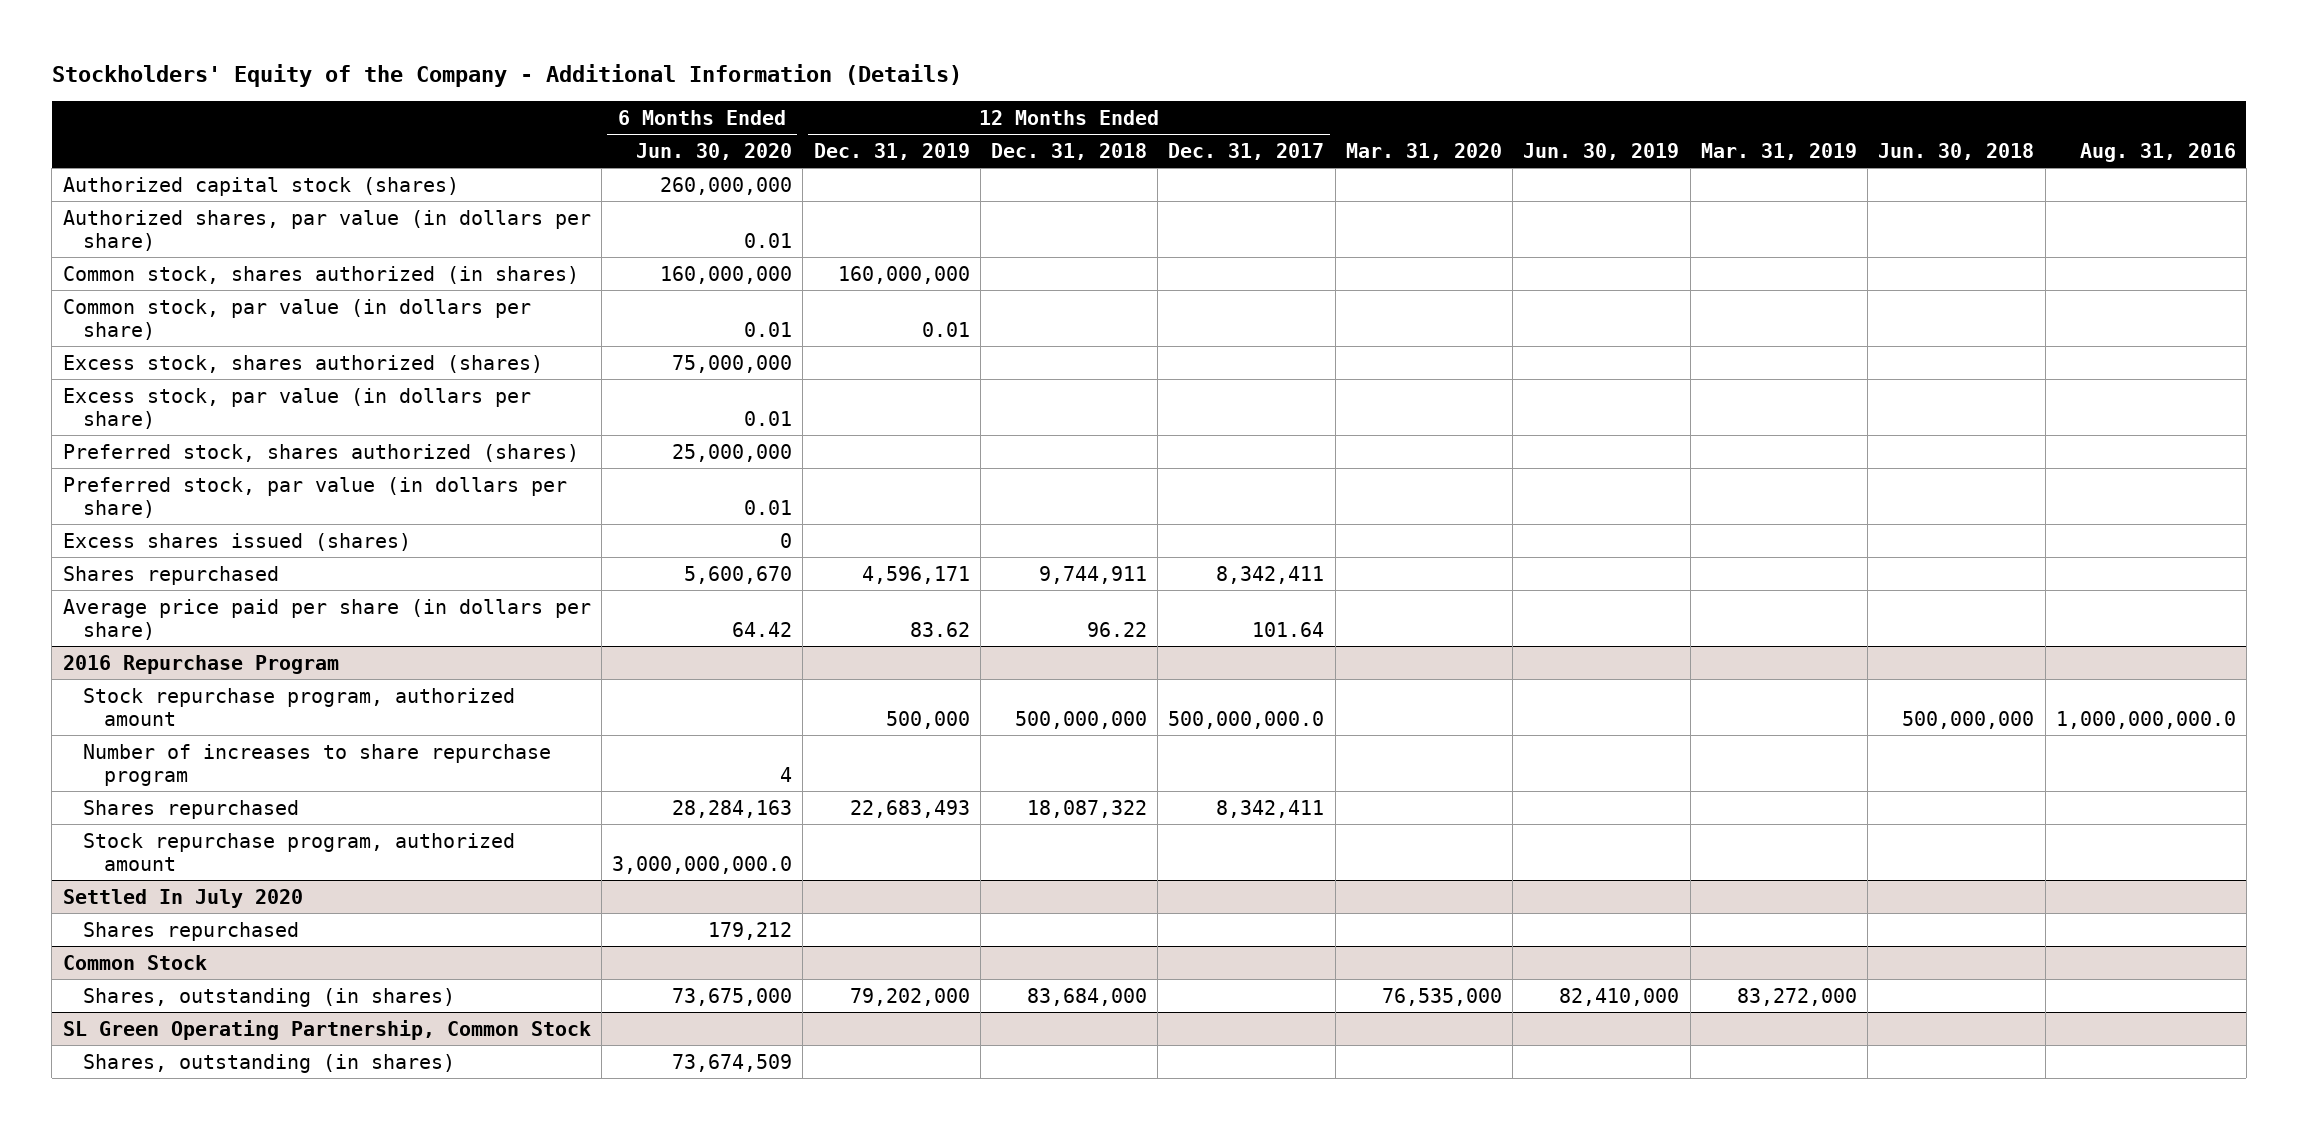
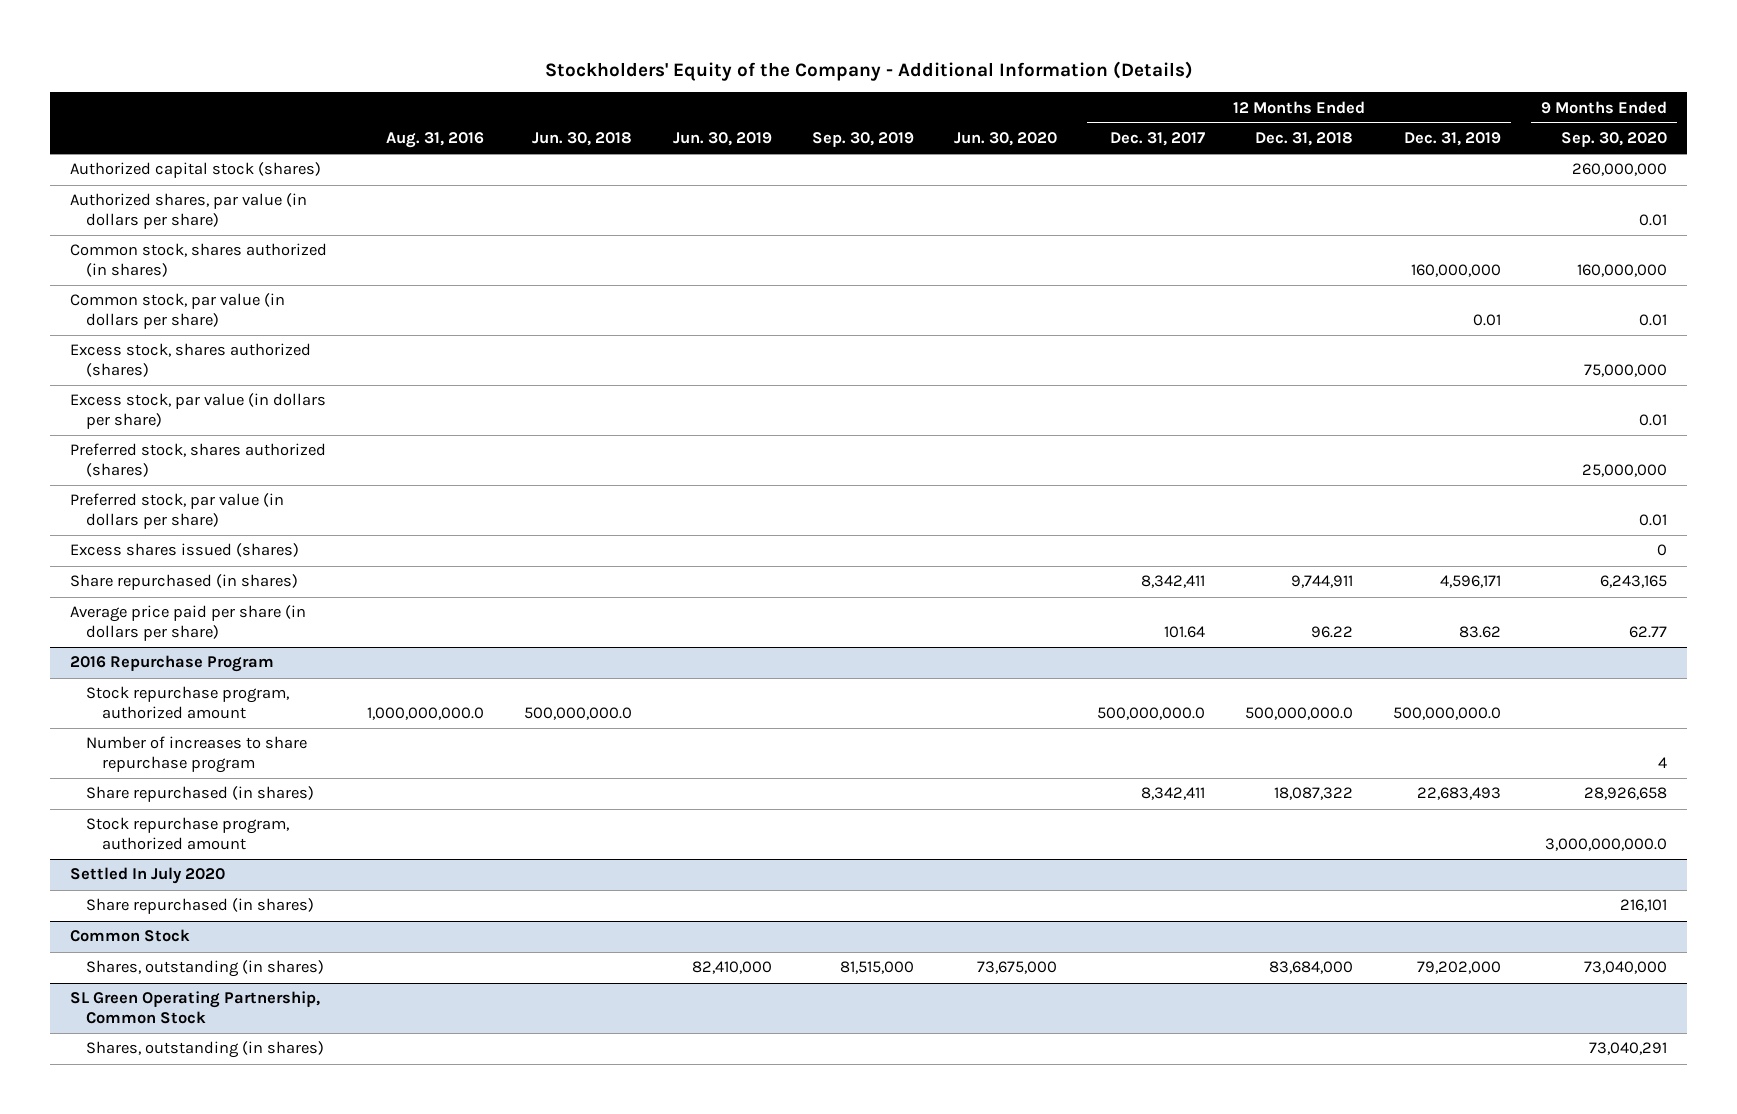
- | 6 Months Ended Jun. 30, 2020 | 12 Months Ended Dec. 31, 2019 | 12 Months Ended Dec. 31, 2018 | 12 Months Ended Dec. 31, 2017 | Mar. 31, 2020 | Jun. 30, 2019 | Mar. 31, 2019 | Jun. 30, 2018 | Aug. 31, 2016
+ | Aug. 31, 2016 | Jun. 30, 2018 | Jun. 30, 2019 | Sep. 30, 2019 | Jun. 30, 2020 | 12 Months Ended Dec. 31, 2017 | 12 Months Ended Dec. 31, 2018 | 12 Months Ended Dec. 31, 2019 | 9 Months Ended Sep. 30, 2020
- Shares repurchased | 5,600,670 | 4,596,171 | 9,744,911 | 8,342,411 | | | | |
+ Share repurchased (in shares) | | | | | | 8,342,411 | 9,744,911 | 4,596,171 | 6,243,165
@ 2016 Repurchase Program
- Stock repurchase program, authorized amount | | 500,000 | 500,000,000 | 500,000,000.0 | | | | 500,000,000 | 1,000,000,000.0
+ Stock repurchase program, authorized amount | 1,000,000,000.0 | 500,000,000.0 | | | | 500,000,000.0 | 500,000,000.0 | 500,000,000.0 |
- Shares repurchased | 28,284,163 | 22,683,493 | 18,087,322 | 8,342,411 | | | | |
+ Share repurchased (in shares) | | | | | | 8,342,411 | 18,087,322 | 22,683,493 | 28,926,658
@ Settled In July 2020
- Shares repurchased | 179,212 | | | | | | | |
+ Share repurchased (in shares) | | | | | | | | | 216,101

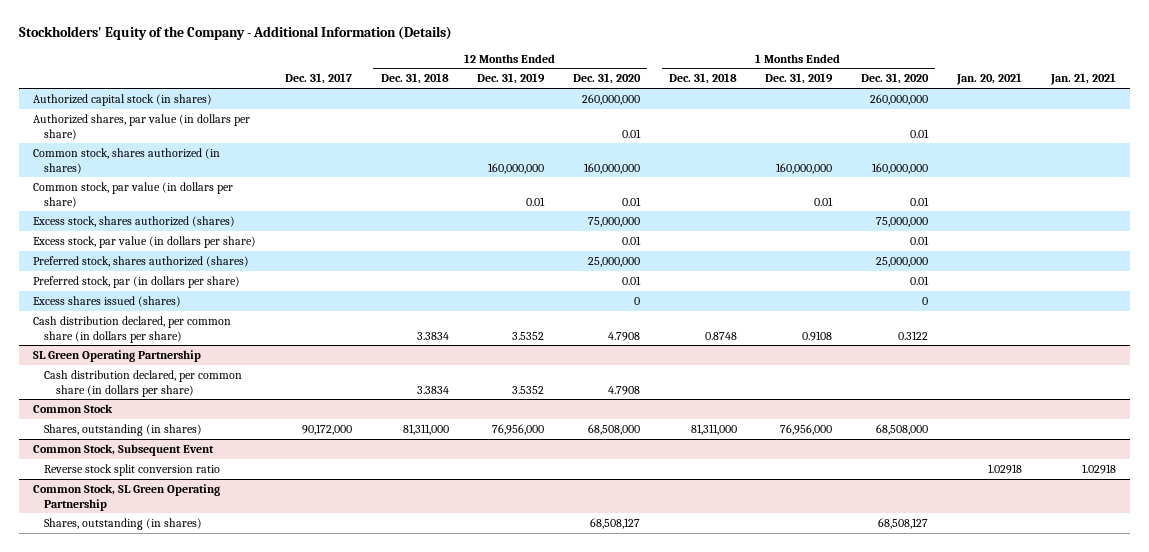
- | Aug. 31, 2016 | Jun. 30, 2018 | Jun. 30, 2019 | Sep. 30, 2019 | Jun. 30, 2020 | 12 Months Ended Dec. 31, 2017 | 12 Months Ended Dec. 31, 2018 | 12 Months Ended Dec. 31, 2019 | 9 Months Ended Sep. 30, 2020
+ | Dec. 31, 2017 | 12 Months Ended Dec. 31, 2018 | 12 Months Ended Dec. 31, 2019 | 12 Months Ended Dec. 31, 2020 | 1 Months Ended Dec. 31, 2018 | 1 Months Ended Dec. 31, 2019 | 1 Months Ended Dec. 31, 2020 | Jan. 20, 2021 | Jan. 21, 2021
- Authorized capital stock (shares) | | | | | | | | | 260,000,000
+ Authorized capital stock (in shares) | | | | 260,000,000 | | | 260,000,000 | |
- Preferred stock, par value (in dollars per share) | | | | | | | | | 0.01
+ Preferred stock, par (in dollars per share) | | | | 0.01 | | | 0.01 | |
- Share repurchased (in shares) | | | | | | 8,342,411 | 9,744,911 | 4,596,171 | 6,243,165
- Average price paid per share (in dollars per share) | | | | | | 101.64 | 96.22 | 83.62 | 62.77
- 2016 Repurchase Program
- Stock repurchase program, authorized amount | 1,000,000,000.0 | 500,000,000.0 | | | | 500,000,000.0 | 500,000,000.0 | 500,000,000.0 |
- Number of increases to share repurchase program | | | | | | | | | 4
- Share repurchased (in shares) | | | | | | 8,342,411 | 18,087,322 | 22,683,493 | 28,926,658
- Stock repurchase program, authorized amount | | | | | | | | | 3,000,000,000.0
- Settled In July 2020
- Share repurchased (in shares) | | | | | | | | | 216,101
+ Cash distribution declared, per common share (in dollars per share) | | 3.3834 | 3.5352 | 4.7908 | 0.8748 | 0.9108 | 0.3122 | |
+ SL Green Operating Partnership
+ Cash distribution declared, per common share (in dollars per share) | | 3.3834 | 3.5352 | 4.7908 | | | | |
@ Common Stock
- Shares, outstanding (in shares) | | | 82,410,000 | 81,515,000 | 73,675,000 | | 83,684,000 | 79,202,000 | 73,040,000
- SL Green Operating Partnership, Common Stock
@ Common Stock
+ Shares, outstanding (in shares) | 90,172,000 | 81,311,000 | 76,956,000 | 68,508,000 | 81,311,000 | 76,956,000 | 68,508,000 | |
+ Common Stock, Subsequent Event
+ Reverse stock split conversion ratio | | | | | | | | 1.02918 | 1.02918
+ Common Stock, SL Green Operating Partnership

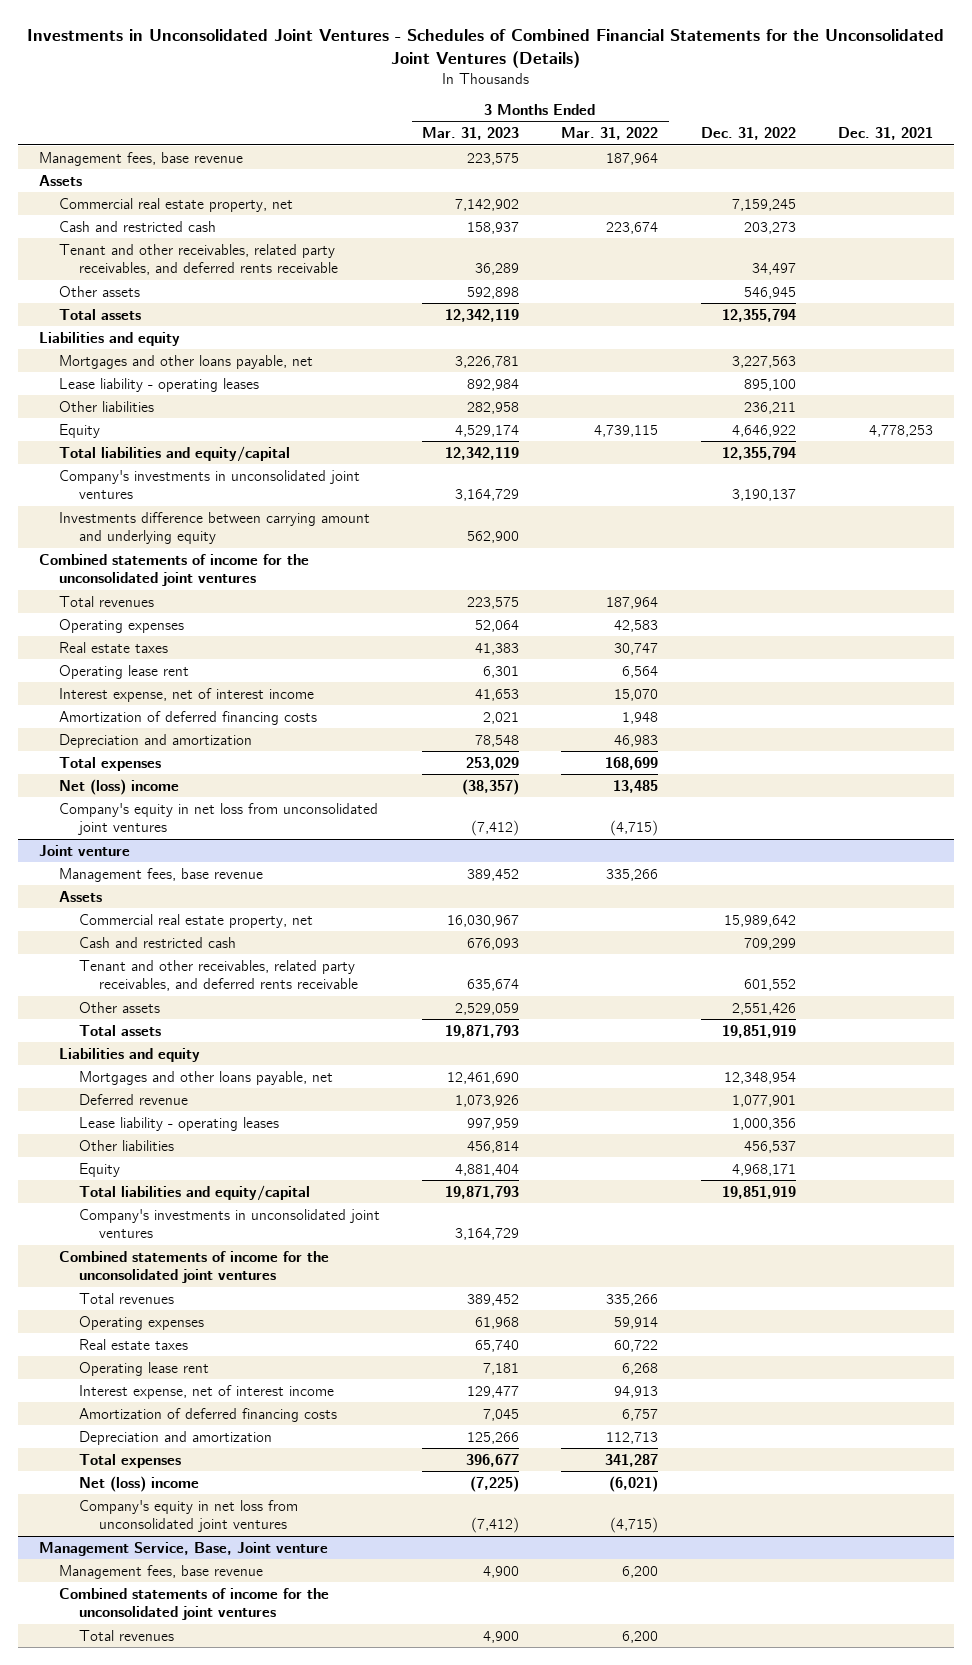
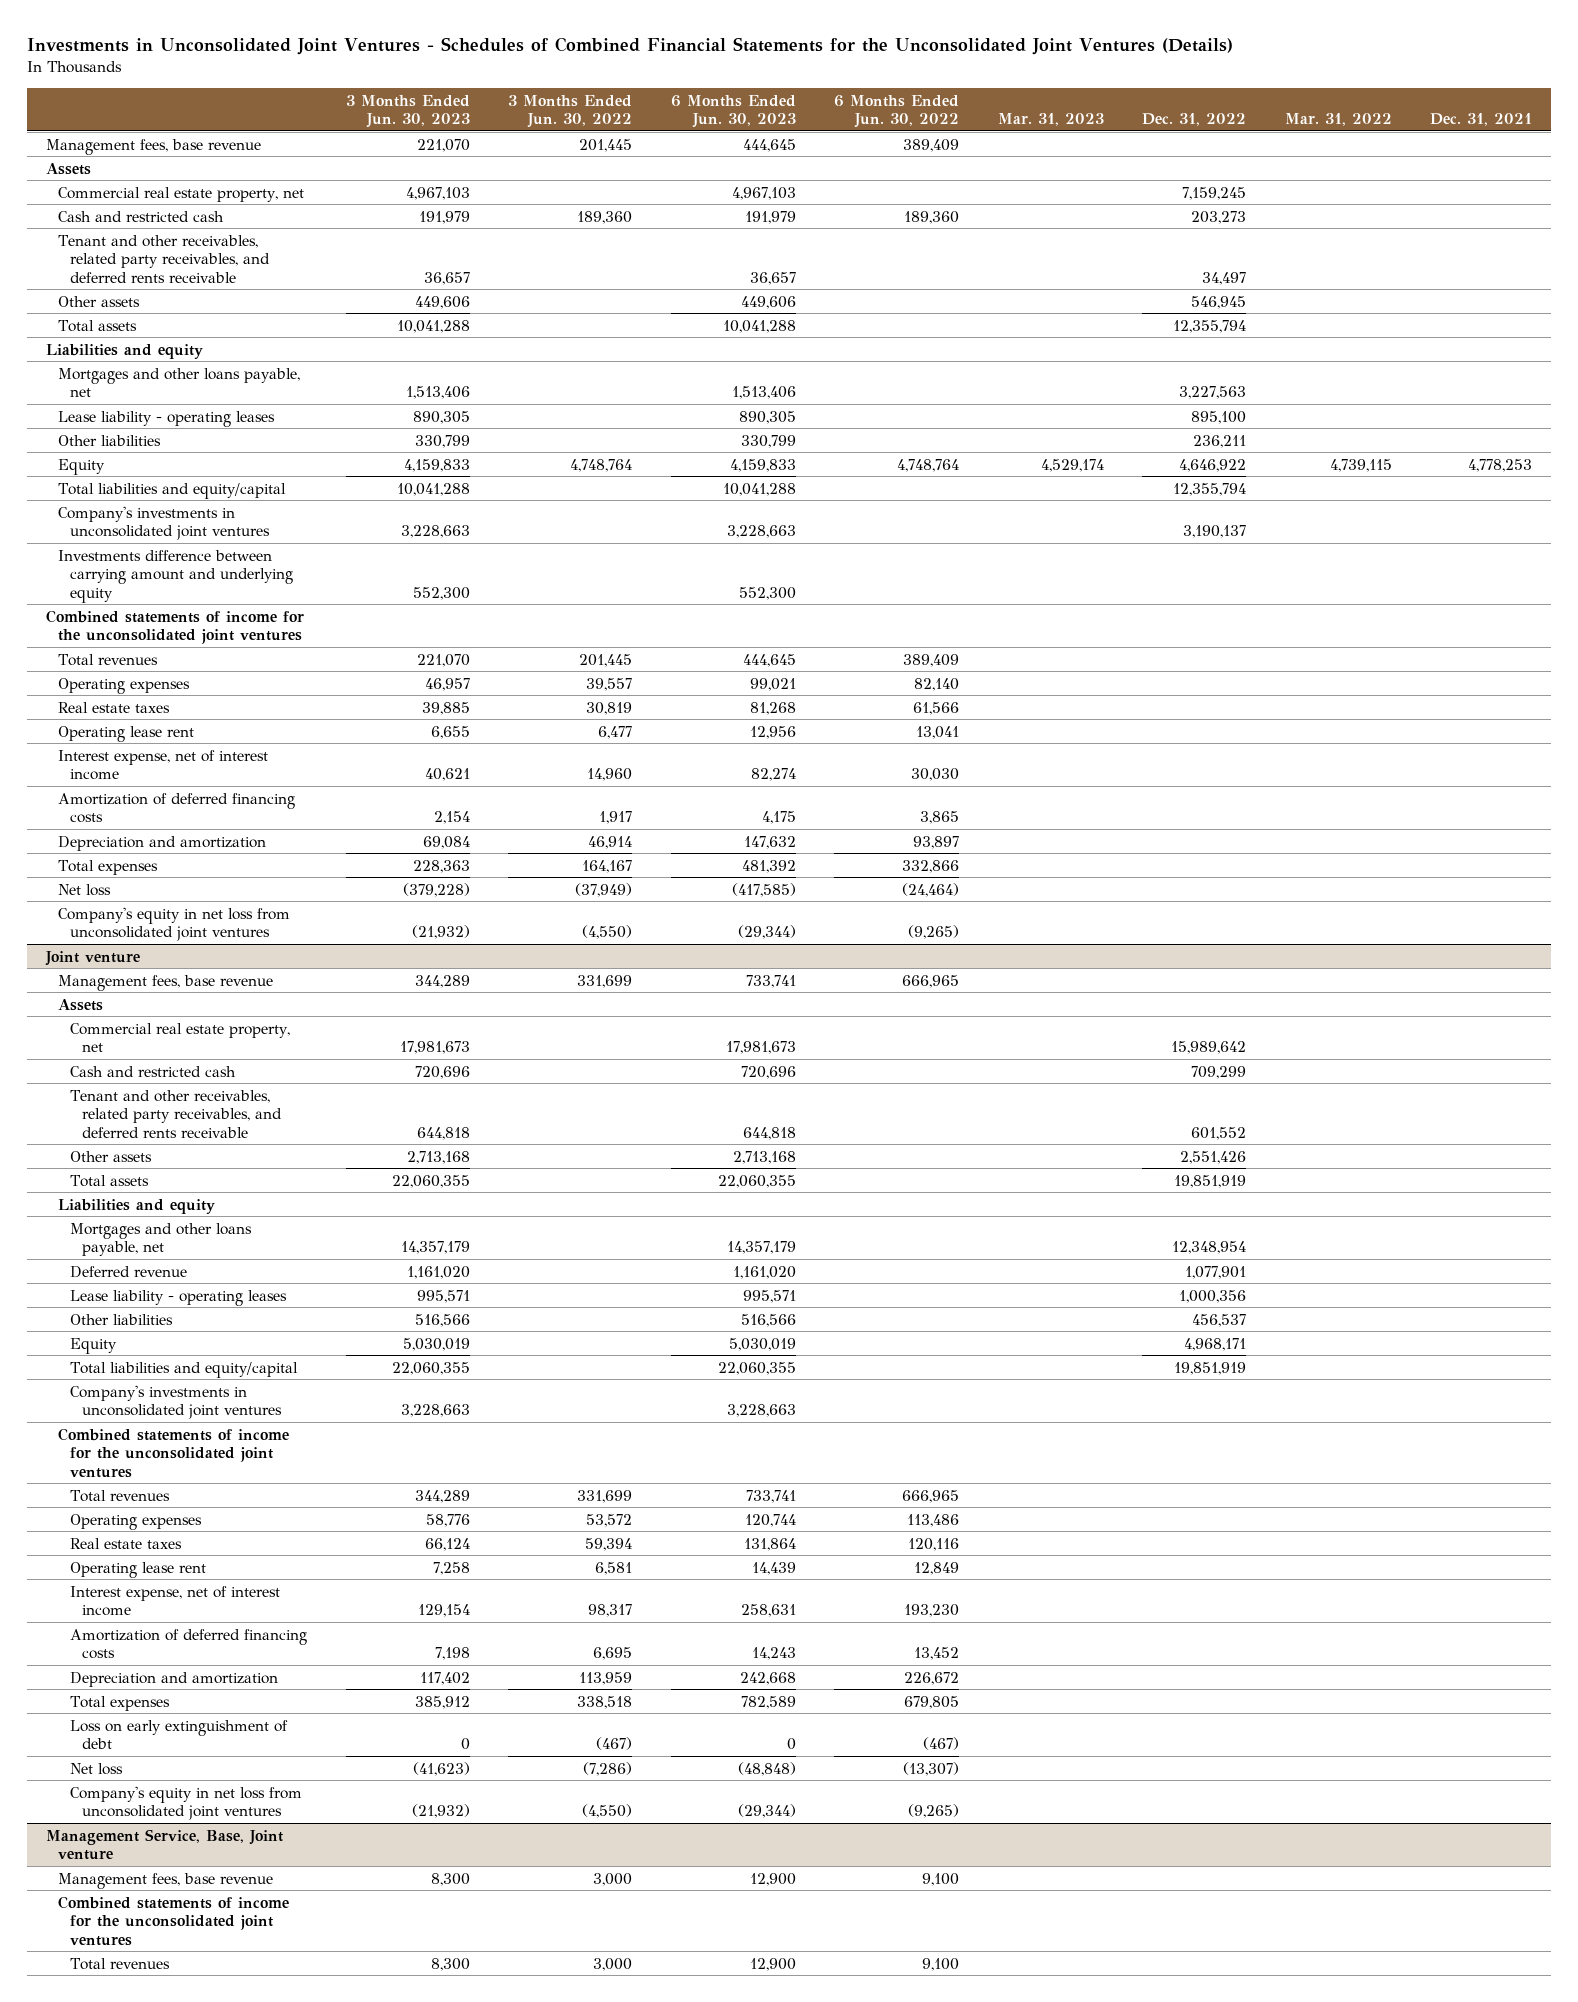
- | 3 Months Ended Mar. 31, 2023 | 3 Months Ended Mar. 31, 2022 | Dec. 31, 2022 | Dec. 31, 2021
+ | 3 Months Ended Jun. 30, 2023 | 3 Months Ended Jun. 30, 2022 | 6 Months Ended Jun. 30, 2023 | 6 Months Ended Jun. 30, 2022 | Mar. 31, 2023 | Dec. 31, 2022 | Mar. 31, 2022 | Dec. 31, 2021
- Net (loss) income | (38,357) | 13,485 | |
+ Net loss | (379,228) | (37,949) | (417,585) | (24,464) | | | |
@ Joint venture
- Net (loss) income | (7,225) | (6,021) | |
+ Loss on early extinguishment of debt | 0 | (467) | 0 | (467) | | | |
+ Net loss | (41,623) | (7,286) | (48,848) | (13,307) | | | |

